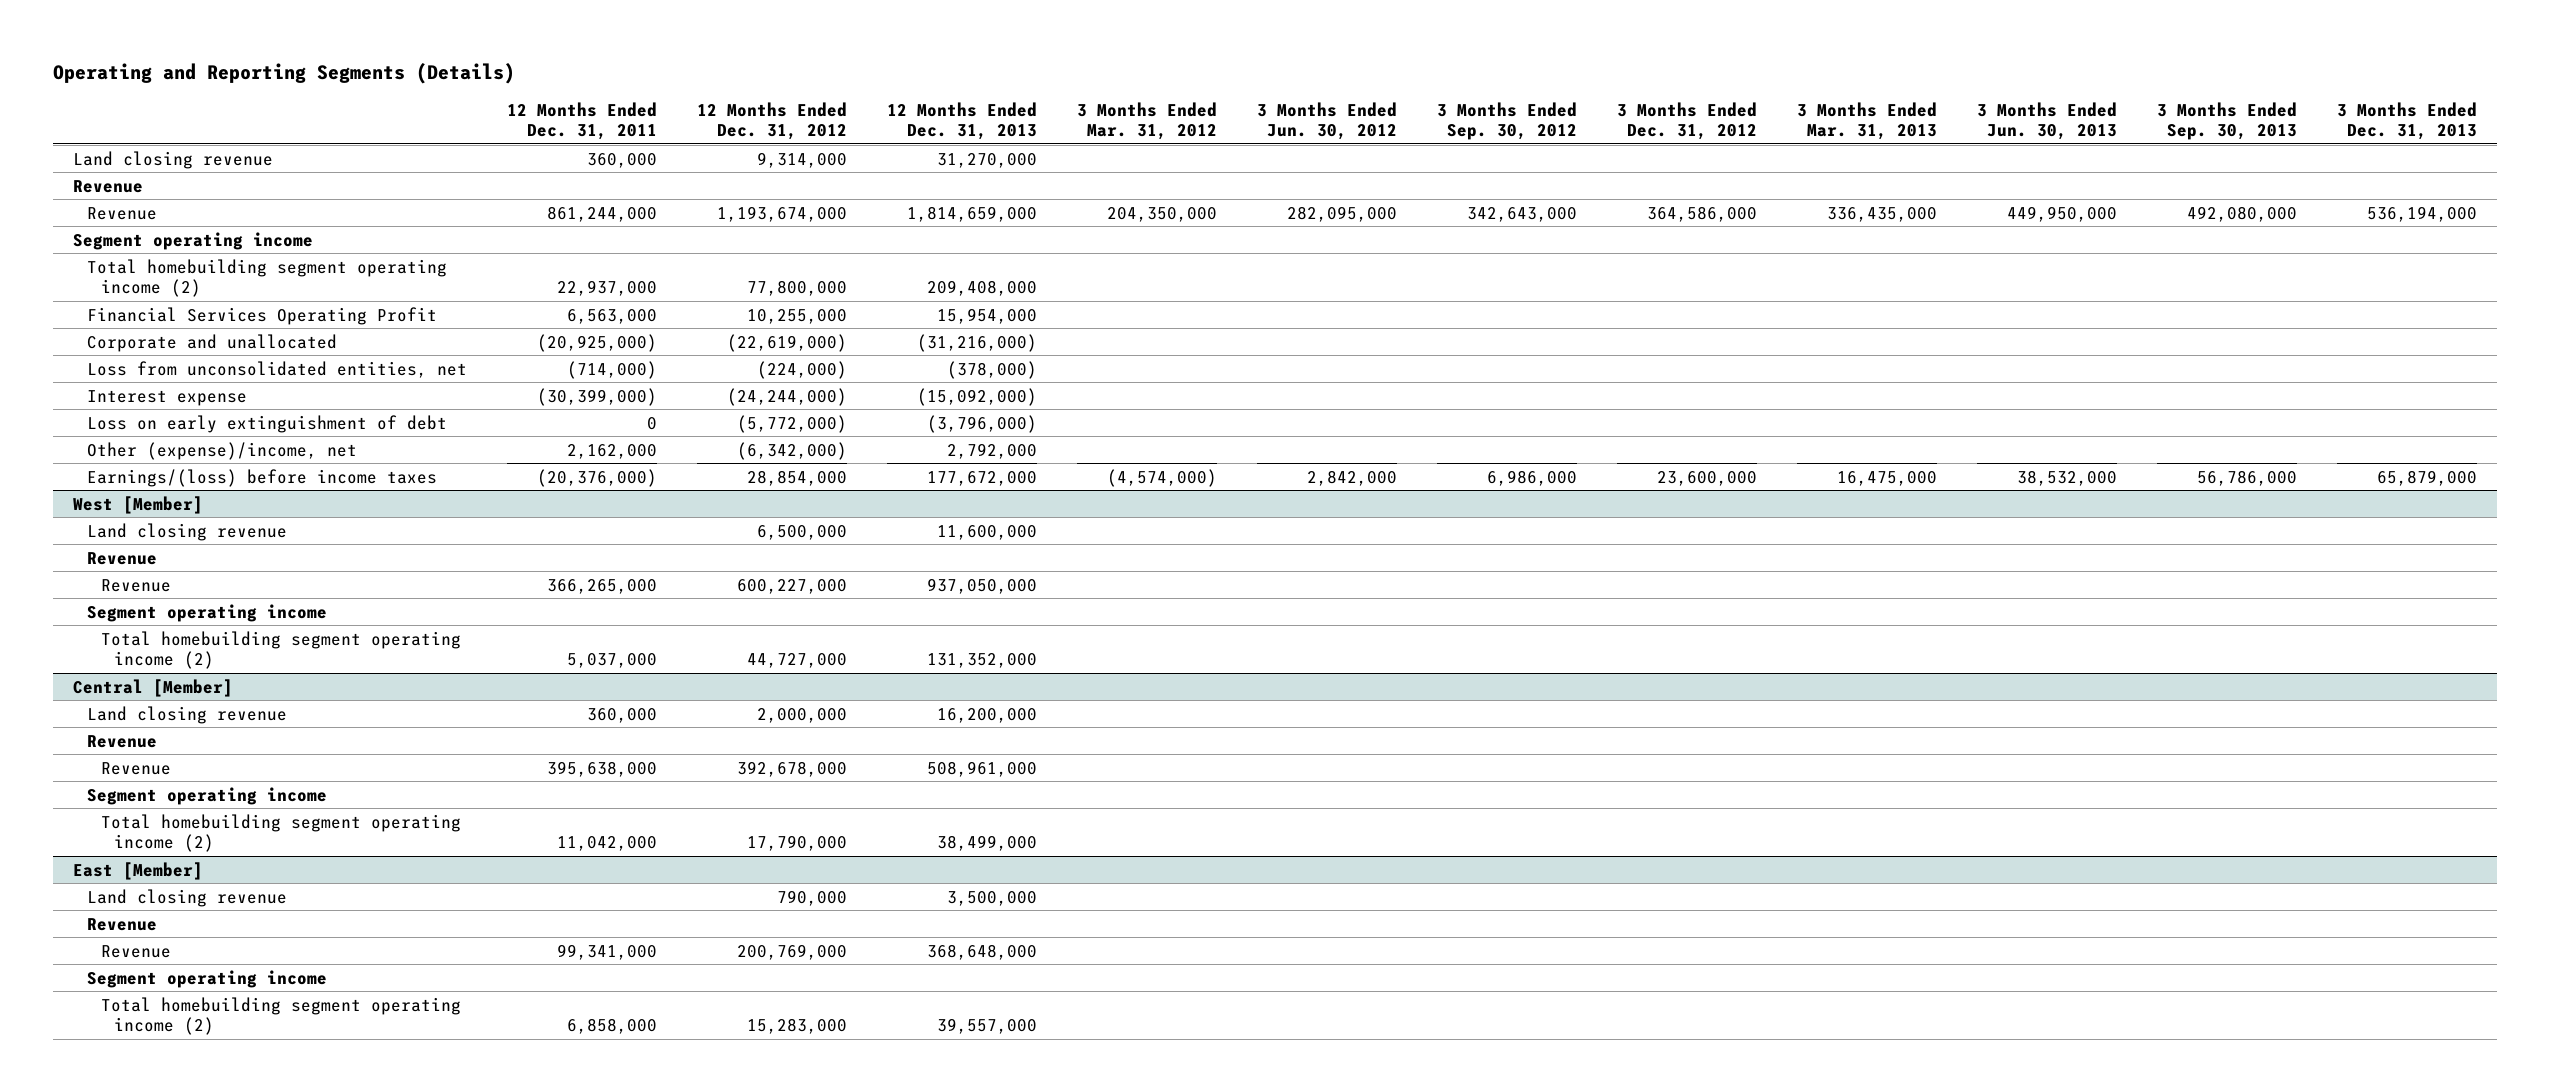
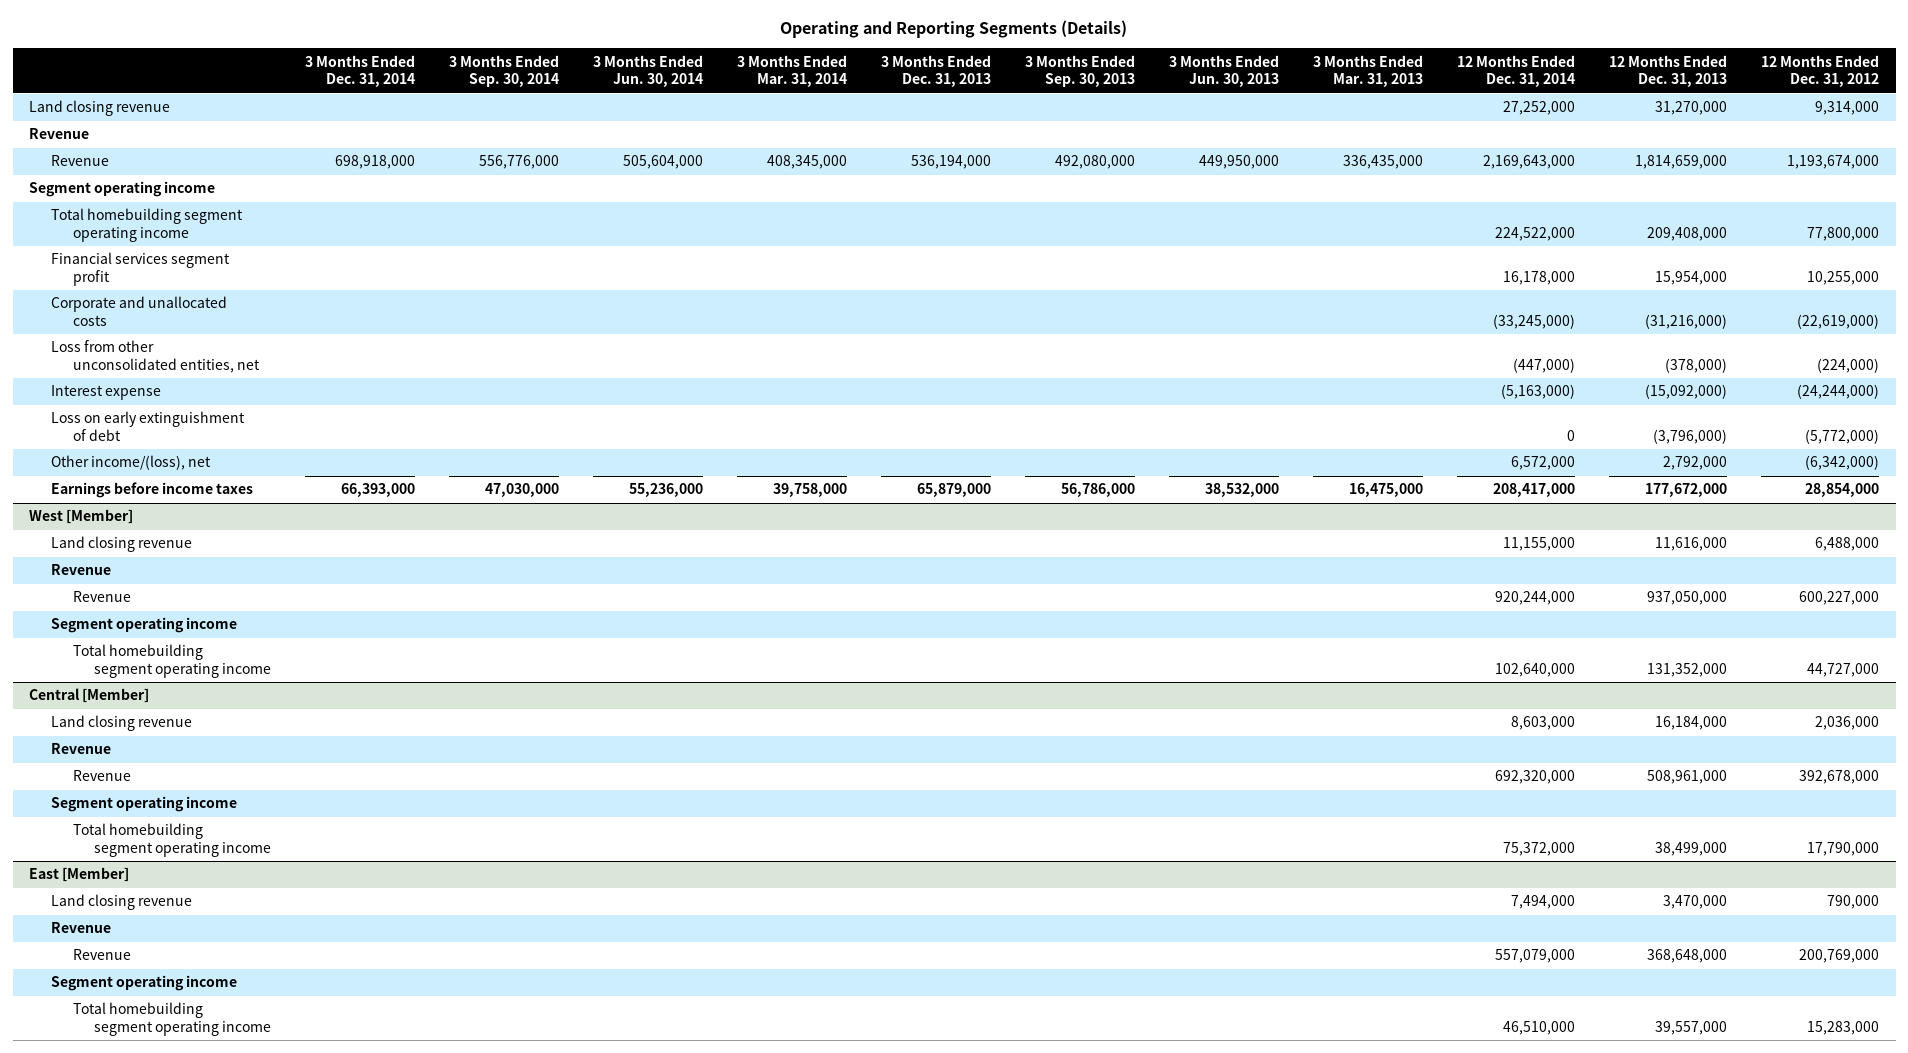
- | 12 Months Ended Dec. 31, 2011 | 12 Months Ended Dec. 31, 2012 | 12 Months Ended Dec. 31, 2013 | 3 Months Ended Mar. 31, 2012 | 3 Months Ended Jun. 30, 2012 | 3 Months Ended Sep. 30, 2012 | 3 Months Ended Dec. 31, 2012 | 3 Months Ended Mar. 31, 2013 | 3 Months Ended Jun. 30, 2013 | 3 Months Ended Sep. 30, 2013 | 3 Months Ended Dec. 31, 2013
+ | 3 Months Ended Dec. 31, 2014 | 3 Months Ended Sep. 30, 2014 | 3 Months Ended Jun. 30, 2014 | 3 Months Ended Mar. 31, 2014 | 3 Months Ended Dec. 31, 2013 | 3 Months Ended Sep. 30, 2013 | 3 Months Ended Jun. 30, 2013 | 3 Months Ended Mar. 31, 2013 | 12 Months Ended Dec. 31, 2014 | 12 Months Ended Dec. 31, 2013 | 12 Months Ended Dec. 31, 2012
- Total homebuilding segment operating income (2) | 22,937,000 | 77,800,000 | 209,408,000 | | | | | | | |
- Financial Services Operating Profit | 6,563,000 | 10,255,000 | 15,954,000 | | | | | | | |
- Corporate and unallocated | (20,925,000) | (22,619,000) | (31,216,000) | | | | | | | |
- Loss from unconsolidated entities, net | (714,000) | (224,000) | (378,000) | | | | | | | |
+ Total homebuilding segment operating income | | | | | | | | | 224,522,000 | 209,408,000 | 77,800,000
+ Financial services segment profit | | | | | | | | | 16,178,000 | 15,954,000 | 10,255,000
+ Corporate and unallocated costs | | | | | | | | | (33,245,000) | (31,216,000) | (22,619,000)
+ Loss from other unconsolidated entities, net | | | | | | | | | (447,000) | (378,000) | (224,000)
- Other (expense)/income, net | 2,162,000 | (6,342,000) | 2,792,000 | | | | | | | |
- Earnings/(loss) before income taxes | (20,376,000) | 28,854,000 | 177,672,000 | (4,574,000) | 2,842,000 | 6,986,000 | 23,600,000 | 16,475,000 | 38,532,000 | 56,786,000 | 65,879,000
+ Other income/(loss), net | | | | | | | | | 6,572,000 | 2,792,000 | (6,342,000)
+ Earnings before income taxes | 66,393,000 | 47,030,000 | 55,236,000 | 39,758,000 | 65,879,000 | 56,786,000 | 38,532,000 | 16,475,000 | 208,417,000 | 177,672,000 | 28,854,000
@ West [Member]
- Land closing revenue | | 6,500,000 | 11,600,000 | | | | | | | |
+ Land closing revenue | | | | | | | | | 11,155,000 | 11,616,000 | 6,488,000
- Total homebuilding segment operating income (2) | 5,037,000 | 44,727,000 | 131,352,000 | | | | | | | |
+ Total homebuilding segment operating income | | | | | | | | | 102,640,000 | 131,352,000 | 44,727,000
@ Central [Member]
- Land closing revenue | 360,000 | 2,000,000 | 16,200,000 | | | | | | | |
+ Land closing revenue | | | | | | | | | 8,603,000 | 16,184,000 | 2,036,000
- Total homebuilding segment operating income (2) | 11,042,000 | 17,790,000 | 38,499,000 | | | | | | | |
+ Total homebuilding segment operating income | | | | | | | | | 75,372,000 | 38,499,000 | 17,790,000
@ East [Member]
- Land closing revenue | | 790,000 | 3,500,000 | | | | | | | |
+ Land closing revenue | | | | | | | | | 7,494,000 | 3,470,000 | 790,000
- Total homebuilding segment operating income (2) | 6,858,000 | 15,283,000 | 39,557,000 | | | | | | | |
+ Total homebuilding segment operating income | | | | | | | | | 46,510,000 | 39,557,000 | 15,283,000

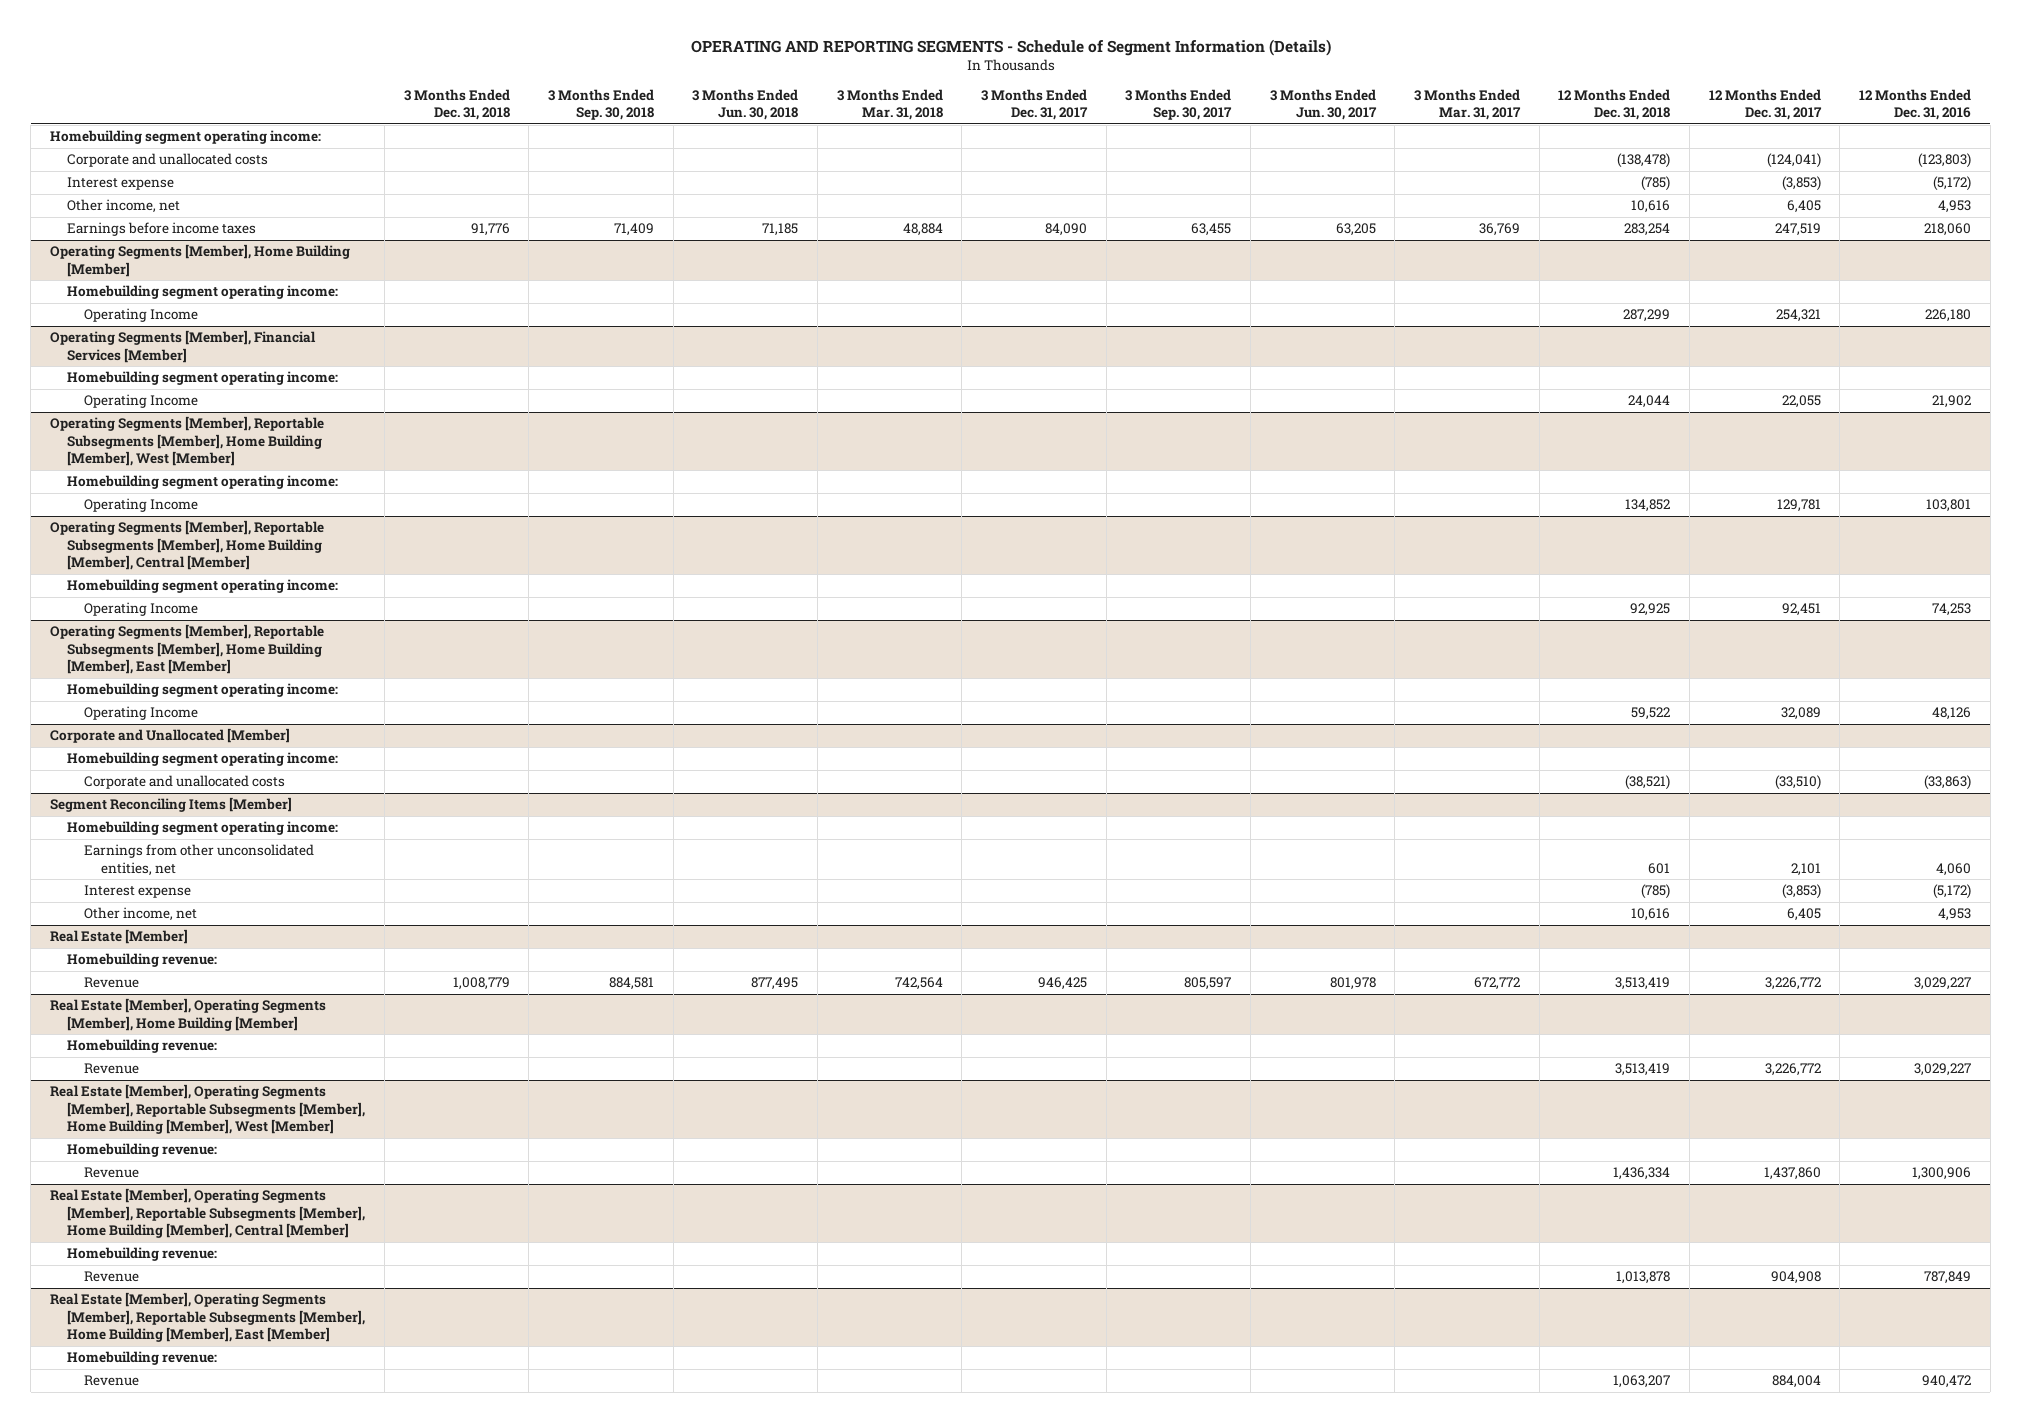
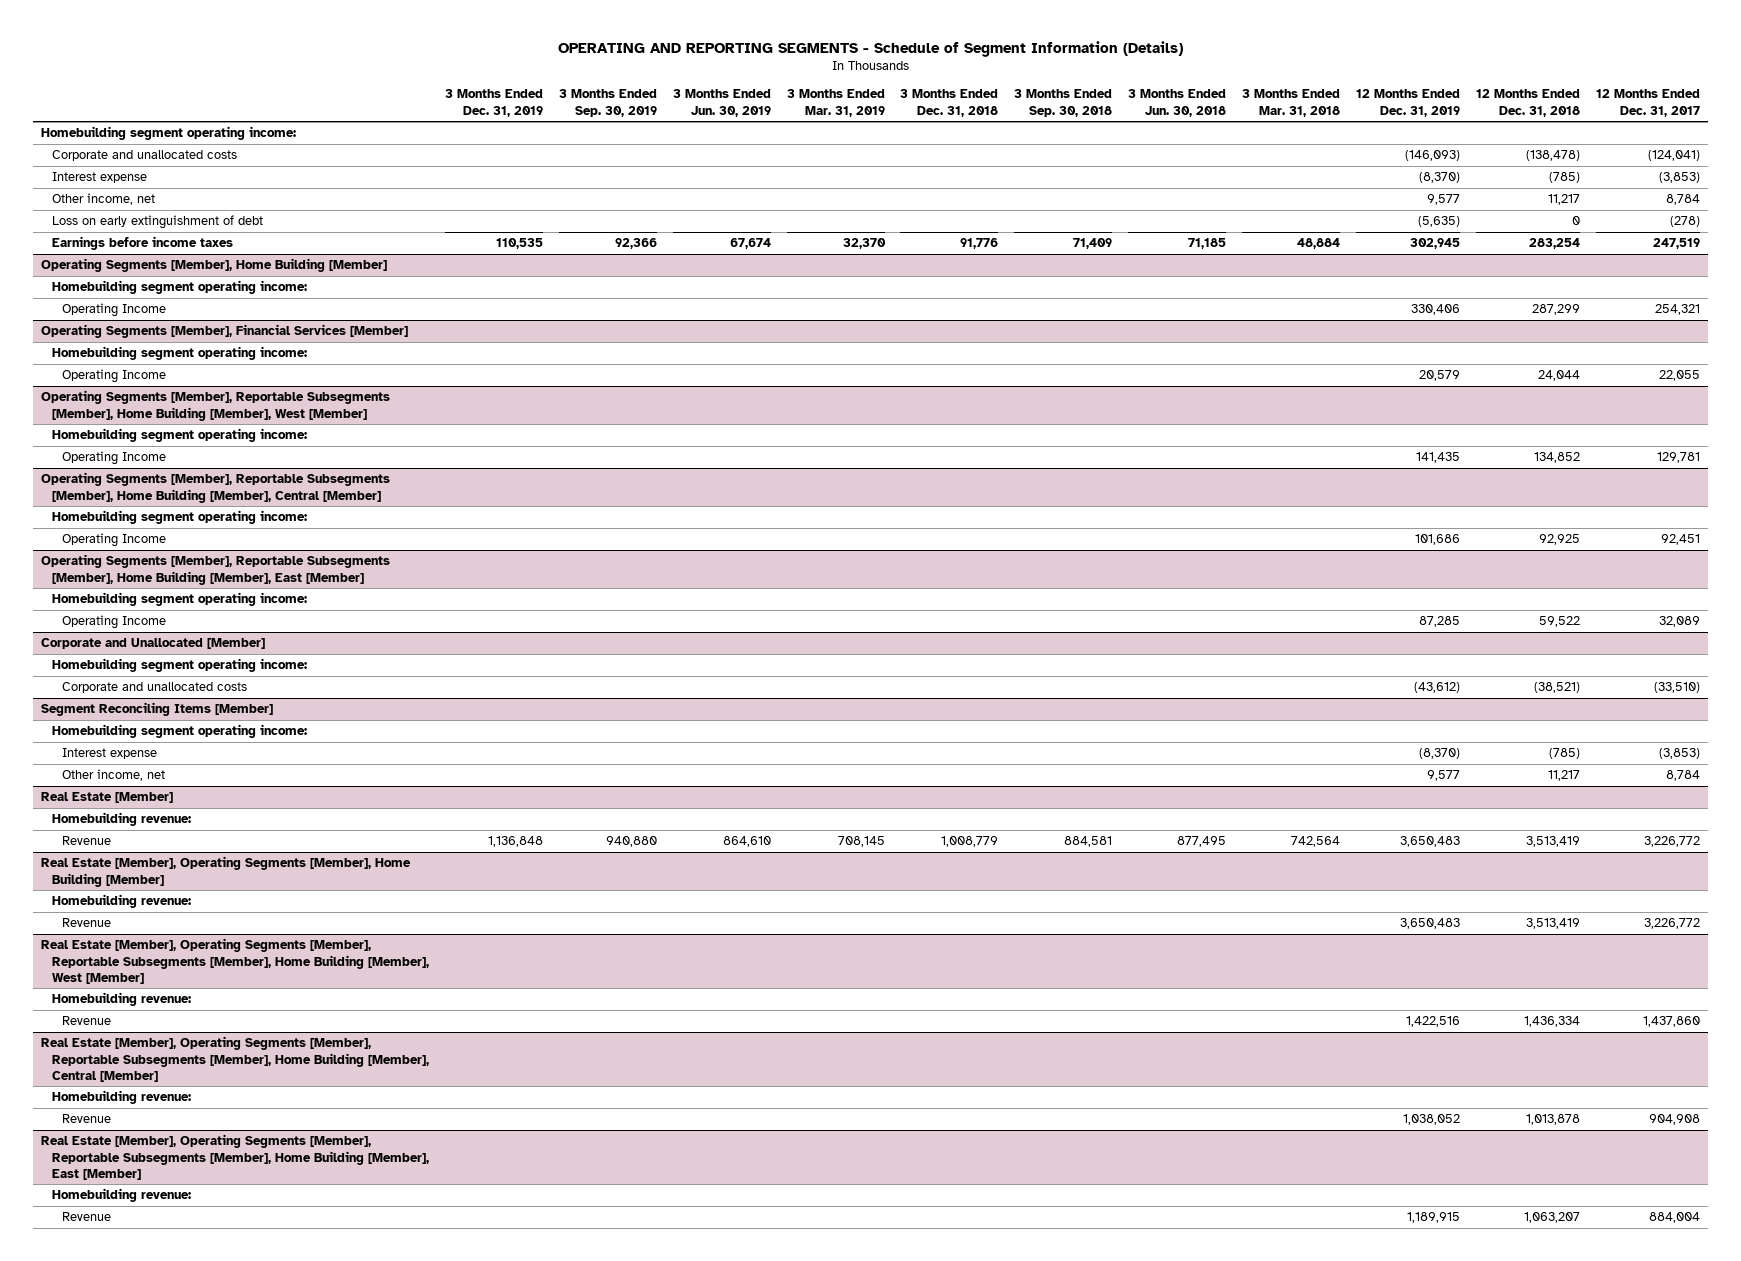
- | 3 Months Ended Dec. 31, 2018 | 3 Months Ended Sep. 30, 2018 | 3 Months Ended Jun. 30, 2018 | 3 Months Ended Mar. 31, 2018 | 3 Months Ended Dec. 31, 2017 | 3 Months Ended Sep. 30, 2017 | 3 Months Ended Jun. 30, 2017 | 3 Months Ended Mar. 31, 2017 | 12 Months Ended Dec. 31, 2018 | 12 Months Ended Dec. 31, 2017 | 12 Months Ended Dec. 31, 2016
+ | 3 Months Ended Dec. 31, 2019 | 3 Months Ended Sep. 30, 2019 | 3 Months Ended Jun. 30, 2019 | 3 Months Ended Mar. 31, 2019 | 3 Months Ended Dec. 31, 2018 | 3 Months Ended Sep. 30, 2018 | 3 Months Ended Jun. 30, 2018 | 3 Months Ended Mar. 31, 2018 | 12 Months Ended Dec. 31, 2019 | 12 Months Ended Dec. 31, 2018 | 12 Months Ended Dec. 31, 2017
- Other income, net | | | | | | | | | 10,616 | 6,405 | 4,953
+ Other income, net | | | | | | | | | 9,577 | 11,217 | 8,784
+ Loss on early extinguishment of debt | | | | | | | | | (5,635) | 0 | (278)
@ Segment Reconciling Items [Member]
- Earnings from other unconsolidated entities, net | | | | | | | | | 601 | 2,101 | 4,060
- Other income, net | | | | | | | | | 10,616 | 6,405 | 4,953
+ Other income, net | | | | | | | | | 9,577 | 11,217 | 8,784

